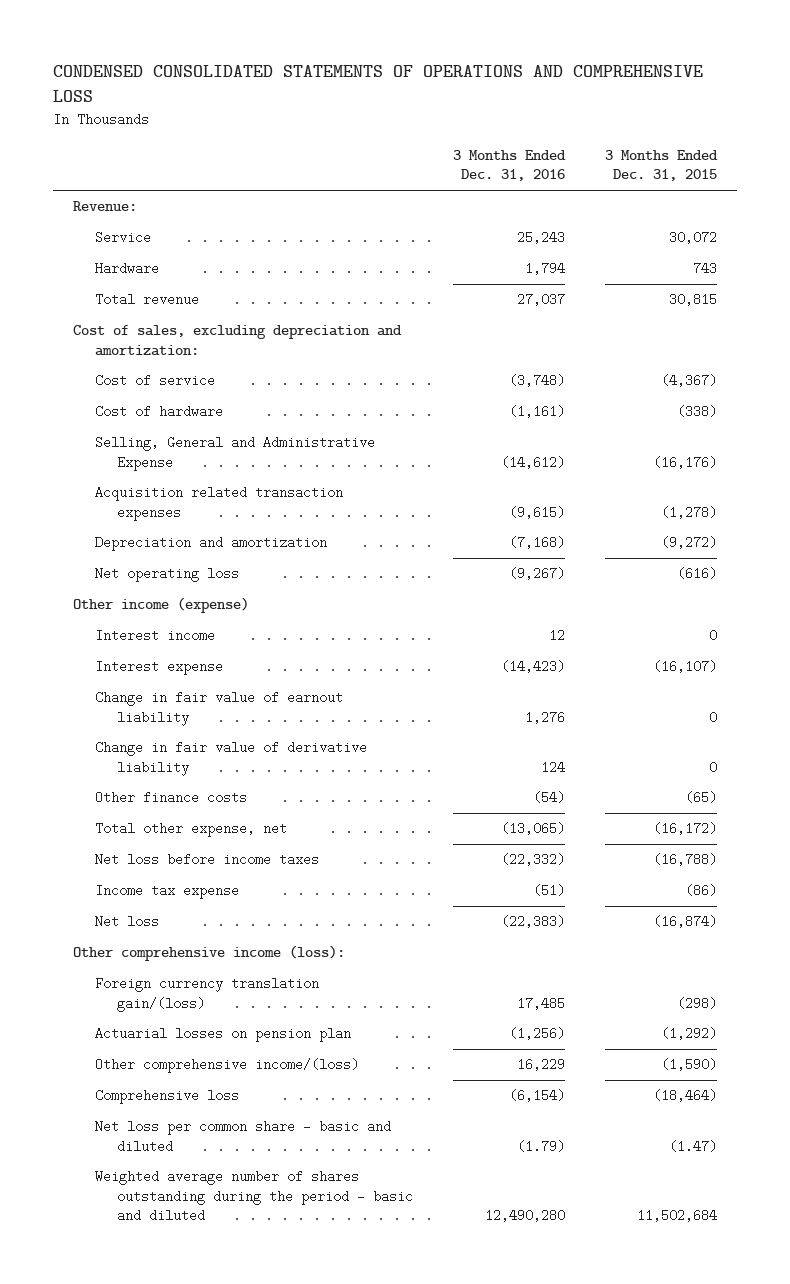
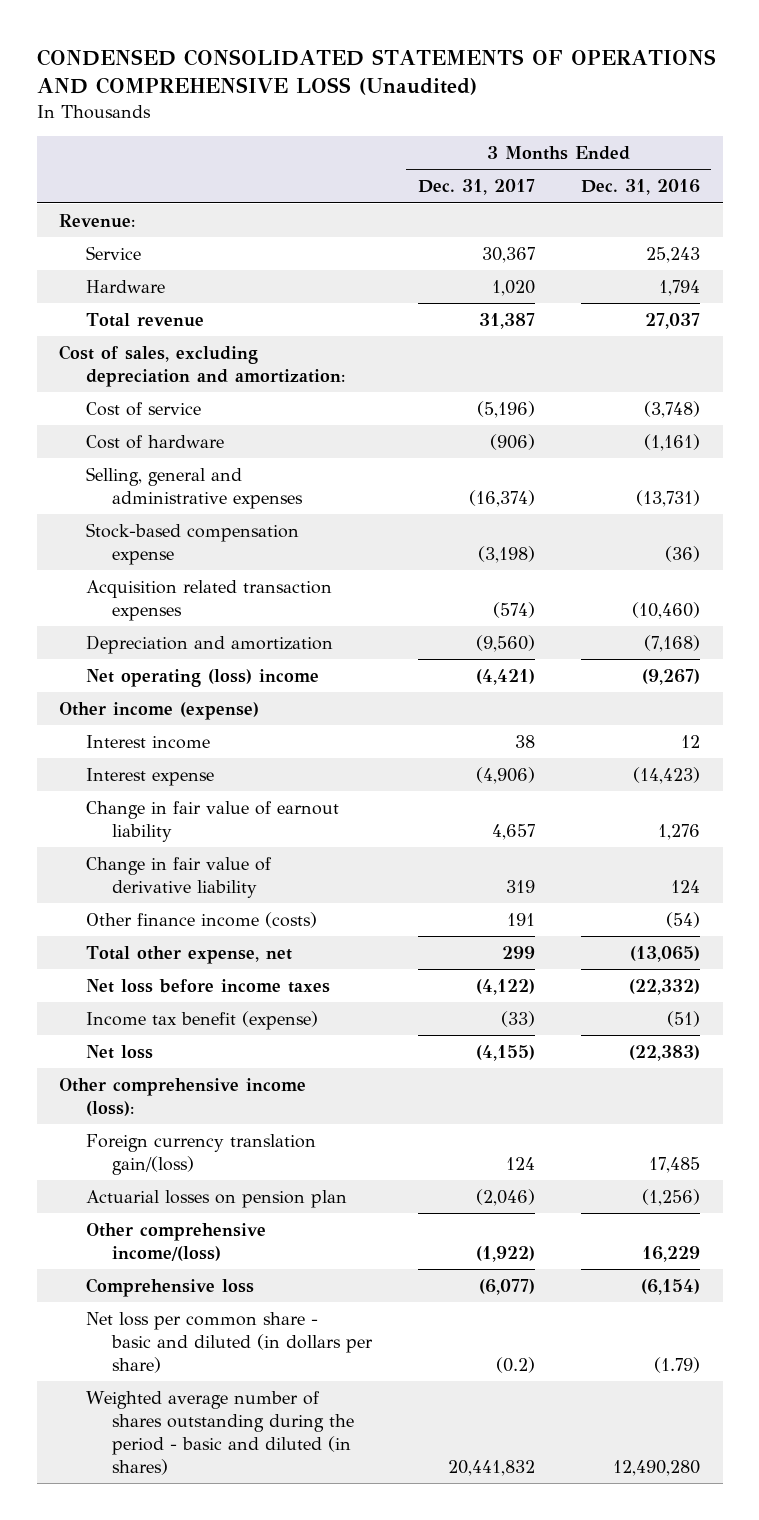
- CONDENSED CONSOLIDATED STATEMENTS OF OPERATIONS AND COMPREHENSIVE LOSS
+ CONDENSED CONSOLIDATED STATEMENTS OF OPERATIONS AND COMPREHENSIVE LOSS (Unaudited)
- | 3 Months Ended Dec. 31, 2016 | 3 Months Ended Dec. 31, 2015
+ | 3 Months Ended Dec. 31, 2017 | 3 Months Ended Dec. 31, 2016
- Selling, General and Administrative Expense | (14,612) | (16,176)
- Acquisition related transaction expenses | (9,615) | (1,278)
+ Selling, general and administrative expenses | (16,374) | (13,731)
+ Stock-based compensation expense | (3,198) | (36)
+ Acquisition related transaction expenses | (574) | (10,460)
- Net operating loss | (9,267) | (616)
+ Net operating (loss) income | (4,421) | (9,267)
- Other finance costs | (54) | (65)
+ Other finance income (costs) | 191 | (54)
- Income tax expense | (51) | (86)
+ Income tax benefit (expense) | (33) | (51)
- Net loss per common share - basic and diluted | (1.79) | (1.47)
- Weighted average number of shares outstanding during the period - basic and diluted | 12,490,280 | 11,502,684
+ Net loss per common share - basic and diluted (in dollars per share) | (0.2) | (1.79)
+ Weighted average number of shares outstanding during the period - basic and diluted (in shares) | 20,441,832 | 12,490,280

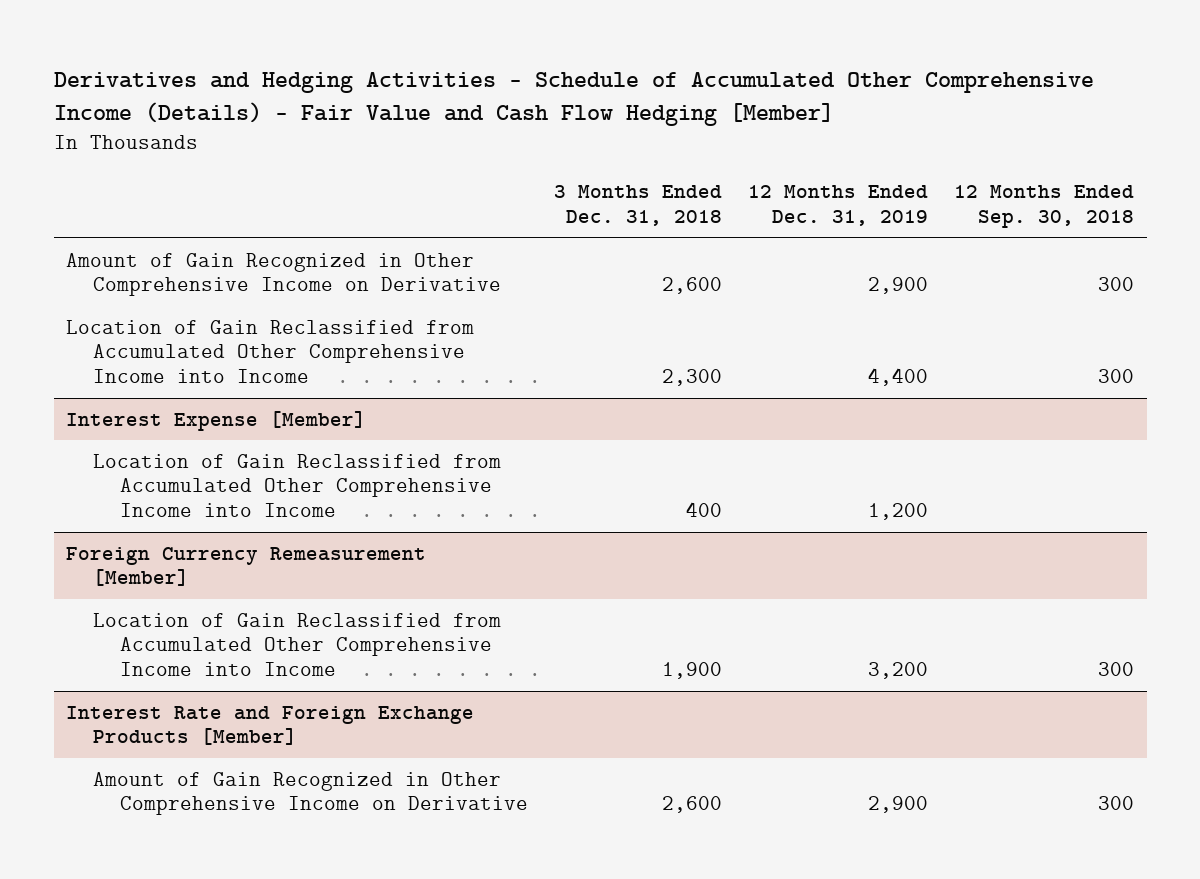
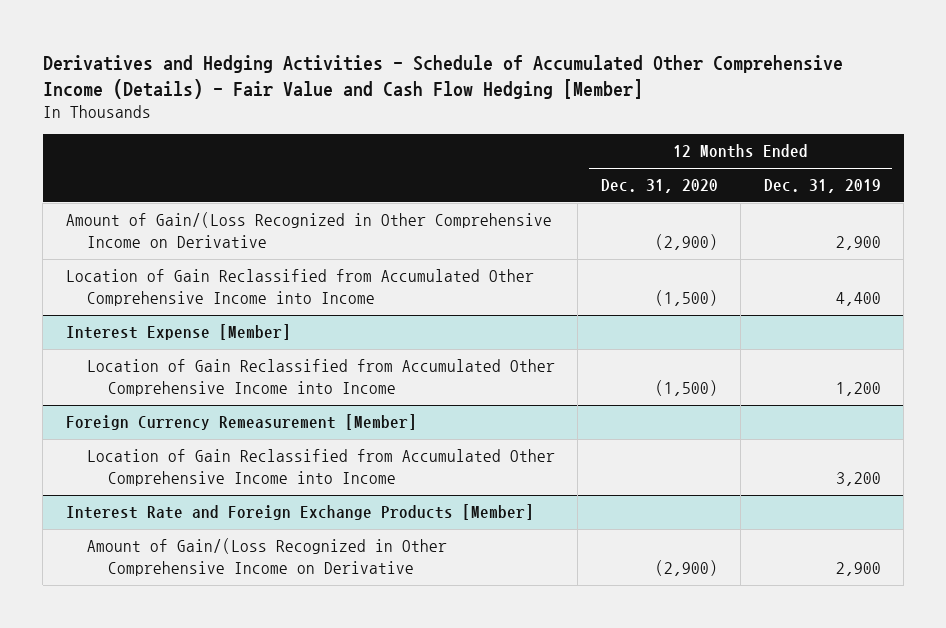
- | 3 Months Ended Dec. 31, 2018 | 12 Months Ended Dec. 31, 2019 | 12 Months Ended Sep. 30, 2018
+ | 12 Months Ended Dec. 31, 2020 | 12 Months Ended Dec. 31, 2019
- Amount of Gain Recognized in Other Comprehensive Income on Derivative | 2,600 | 2,900 | 300
+ Amount of Gain/(Loss Recognized in Other Comprehensive Income on Derivative | (2,900) | 2,900
@ Interest Rate and Foreign Exchange Products [Member]
- Amount of Gain Recognized in Other Comprehensive Income on Derivative | 2,600 | 2,900 | 300
+ Amount of Gain/(Loss Recognized in Other Comprehensive Income on Derivative | (2,900) | 2,900

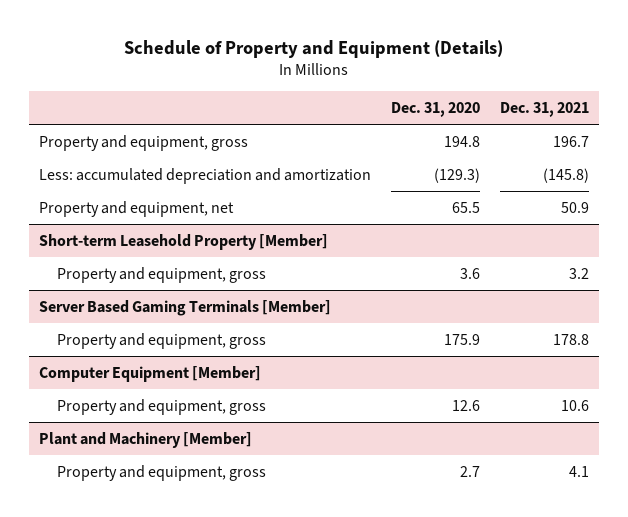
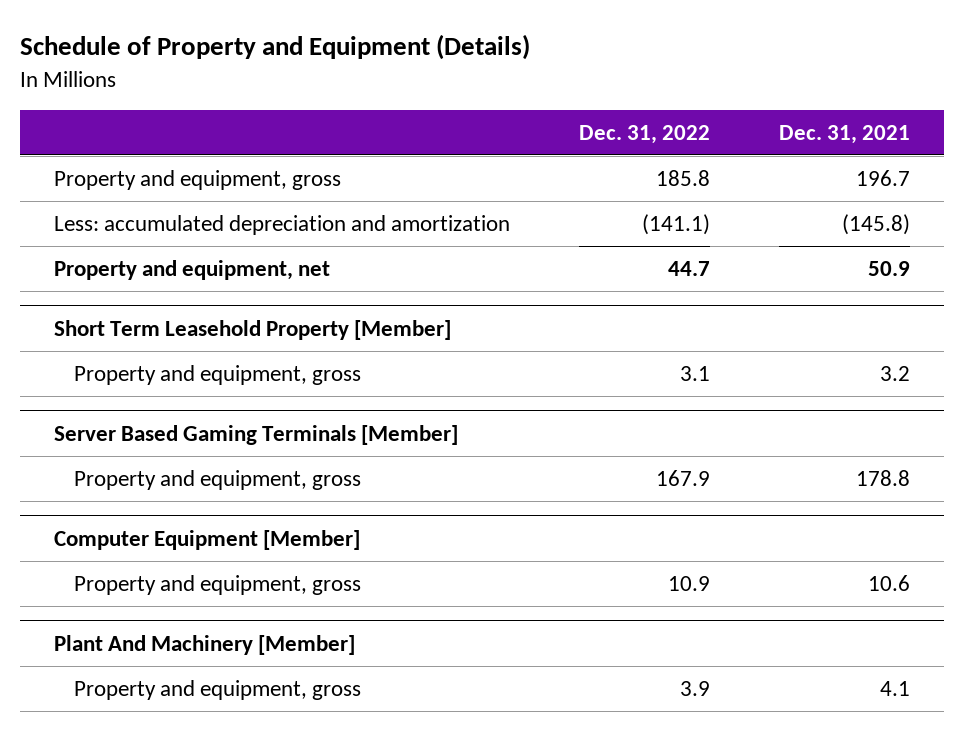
- | Dec. 31, 2020 | Dec. 31, 2021
+ | Dec. 31, 2022 | Dec. 31, 2021
- Short-term Leasehold Property [Member]
+ Short Term Leasehold Property [Member]
- Plant and Machinery [Member]
+ Plant And Machinery [Member]

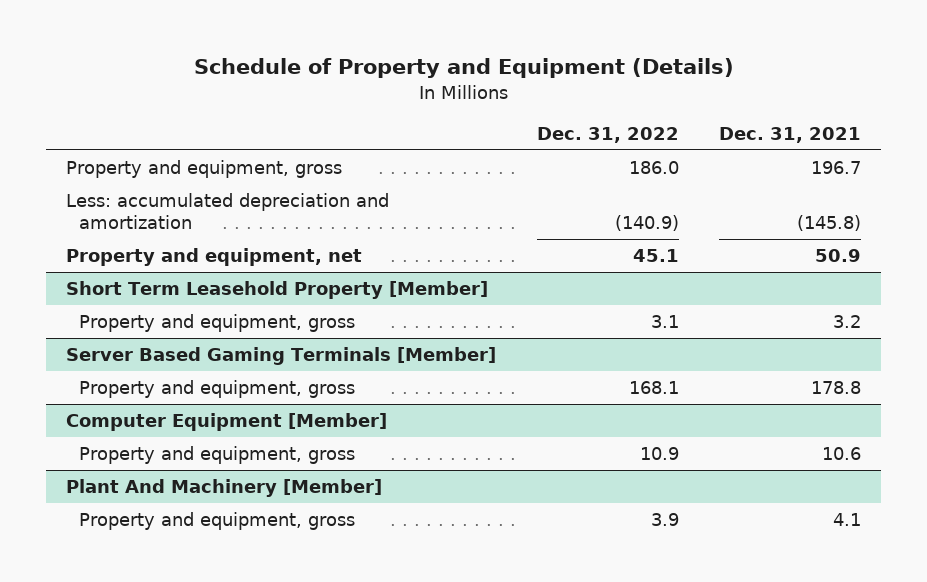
- Property and equipment, gross | 185.8 | 196.7
- Less: accumulated depreciation and amortization | (141.1) | (145.8)
- Property and equipment, net | 44.7 | 50.9
+ Property and equipment, gross | 186.0 | 196.7
+ Less: accumulated depreciation and amortization | (140.9) | (145.8)
+ Property and equipment, net | 45.1 | 50.9
@ Server Based Gaming Terminals [Member]
- Property and equipment, gross | 167.9 | 178.8
+ Property and equipment, gross | 168.1 | 178.8

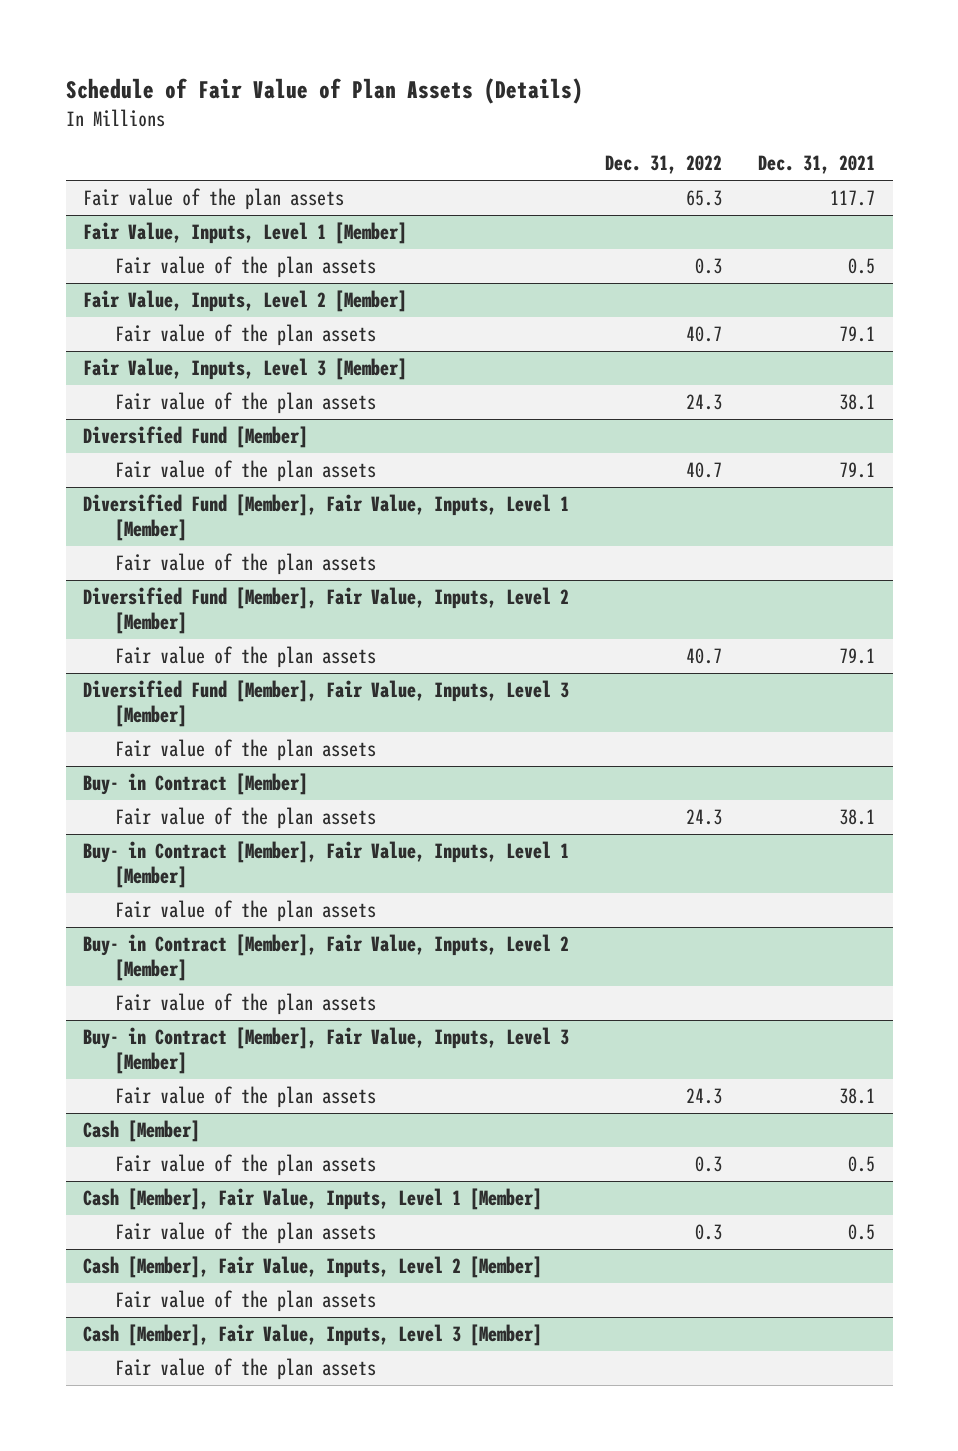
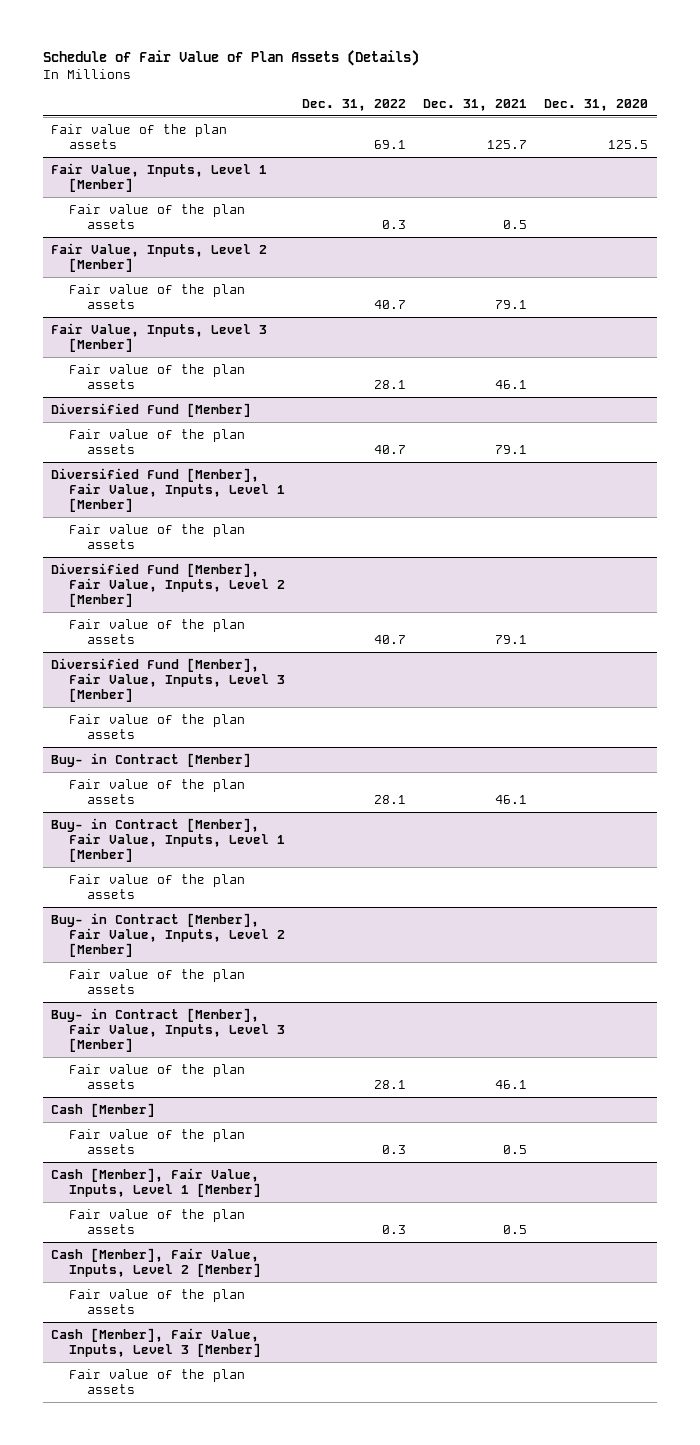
- | Dec. 31, 2022 | Dec. 31, 2021
+ | Dec. 31, 2022 | Dec. 31, 2021 | Dec. 31, 2020
- Fair value of the plan assets | 65.3 | 117.7
+ Fair value of the plan assets | 69.1 | 125.7 | 125.5
@ Fair Value, Inputs, Level 3 [Member]
- Fair value of the plan assets | 24.3 | 38.1
+ Fair value of the plan assets | 28.1 | 46.1 |
@ Buy- in Contract [Member]
- Fair value of the plan assets | 24.3 | 38.1
+ Fair value of the plan assets | 28.1 | 46.1 |
@ Buy- in Contract [Member], Fair Value, Inputs, Level 3 [Member]
- Fair value of the plan assets | 24.3 | 38.1
+ Fair value of the plan assets | 28.1 | 46.1 |

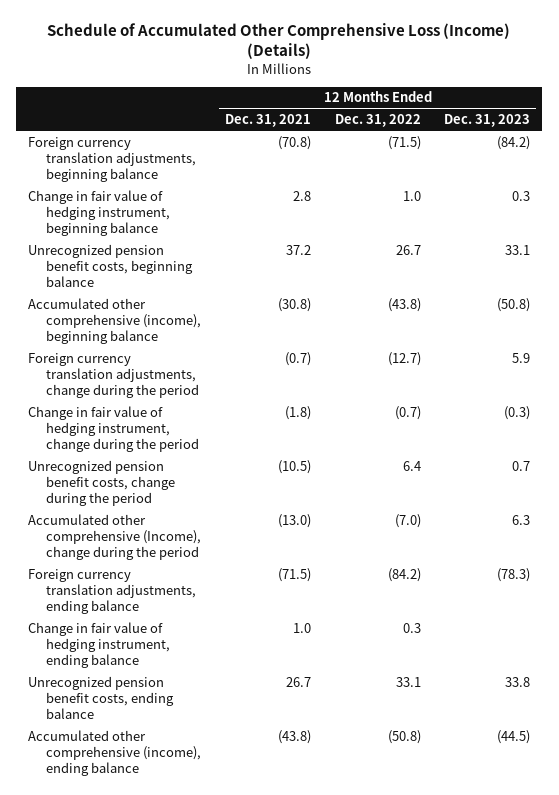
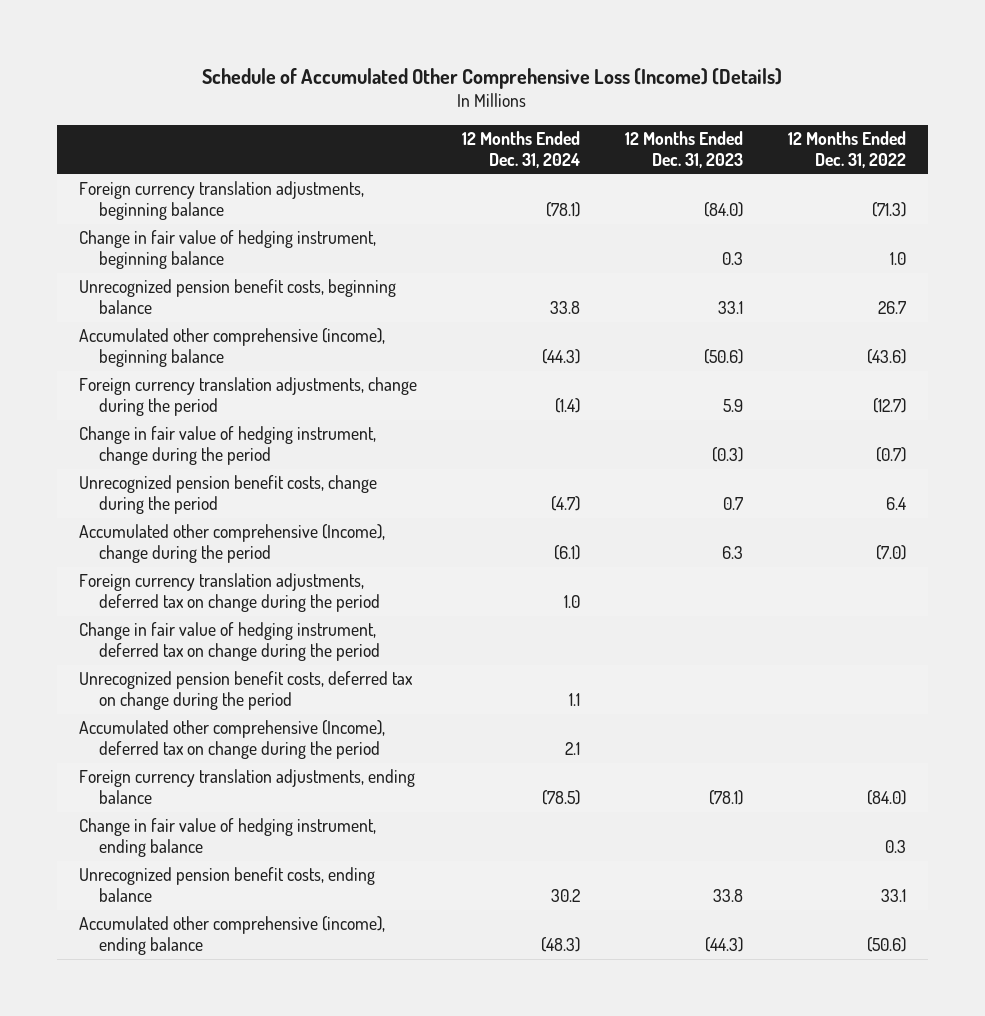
- | 12 Months Ended Dec. 31, 2021 | 12 Months Ended Dec. 31, 2022 | 12 Months Ended Dec. 31, 2023
+ | 12 Months Ended Dec. 31, 2024 | 12 Months Ended Dec. 31, 2023 | 12 Months Ended Dec. 31, 2022
- Foreign currency translation adjustments, beginning balance | (70.8) | (71.5) | (84.2)
+ Foreign currency translation adjustments, beginning balance | (78.1) | (84.0) | (71.3)
- Accumulated other comprehensive (income), beginning balance | (30.8) | (43.8) | (50.8)
+ Accumulated other comprehensive (income), beginning balance | (44.3) | (50.6) | (43.6)
- Foreign currency translation adjustments, ending balance | (71.5) | (84.2) | (78.3)
+ Foreign currency translation adjustments, deferred tax on change during the period | 1.0 | |
+ Change in fair value of hedging instrument, deferred tax on change during the period
+ Unrecognized pension benefit costs, deferred tax on change during the period | 1.1 | |
+ Accumulated other comprehensive (Income), deferred tax on change during the period | 2.1 | |
+ Foreign currency translation adjustments, ending balance | (78.5) | (78.1) | (84.0)
- Accumulated other comprehensive (income), ending balance | (43.8) | (50.8) | (44.5)
+ Accumulated other comprehensive (income), ending balance | (48.3) | (44.3) | (50.6)

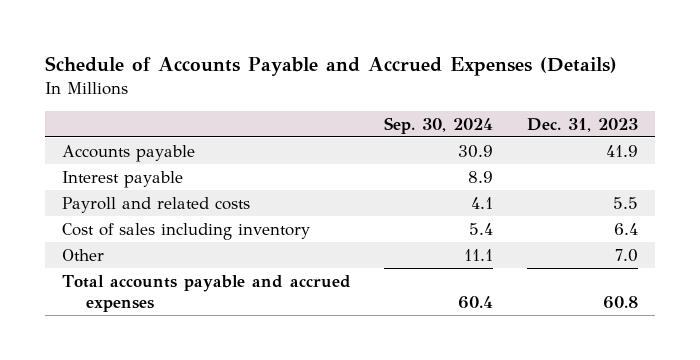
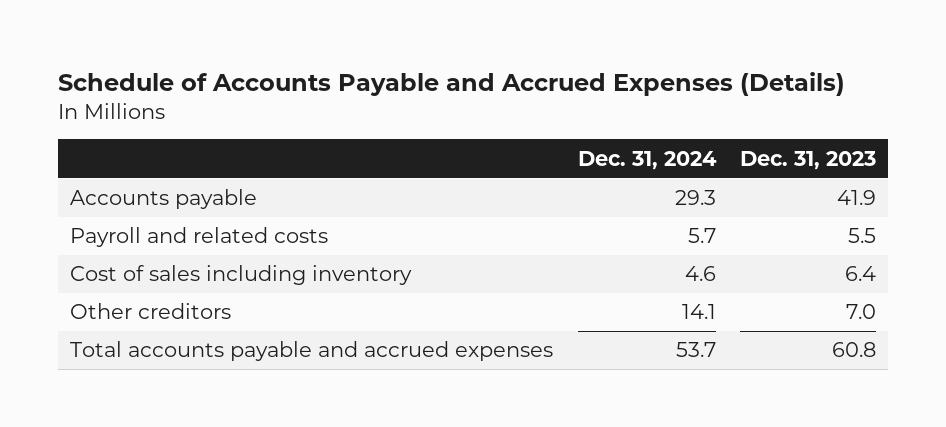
- | Sep. 30, 2024 | Dec. 31, 2023
+ | Dec. 31, 2024 | Dec. 31, 2023
- Interest payable | 8.9 |
- Other | 11.1 | 7.0
+ Other creditors | 14.1 | 7.0

